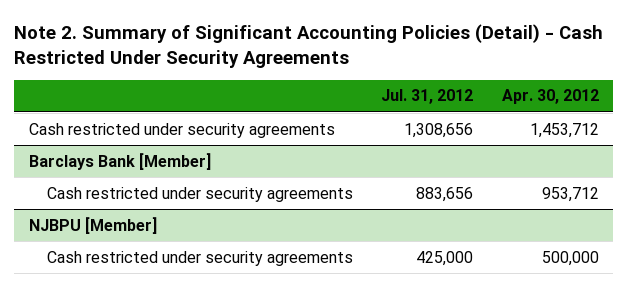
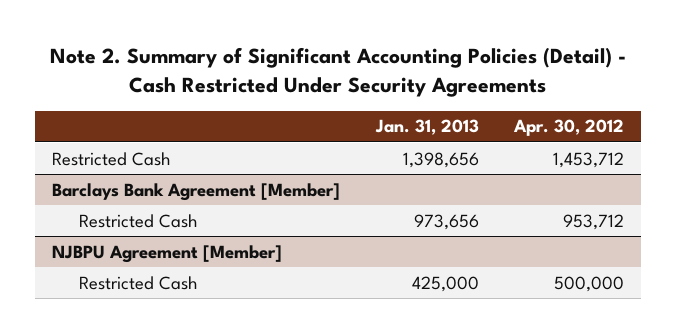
- | Jul. 31, 2012 | Apr. 30, 2012
+ | Jan. 31, 2013 | Apr. 30, 2012
- Cash restricted under security agreements | 1,308,656 | 1,453,712
- Barclays Bank [Member]
- Cash restricted under security agreements | 883,656 | 953,712
- NJBPU [Member]
- Cash restricted under security agreements | 425,000 | 500,000
+ Restricted Cash | 1,398,656 | 1,453,712
+ Barclays Bank Agreement [Member]
+ Restricted Cash | 973,656 | 953,712
+ NJBPU Agreement [Member]
+ Restricted Cash | 425,000 | 500,000

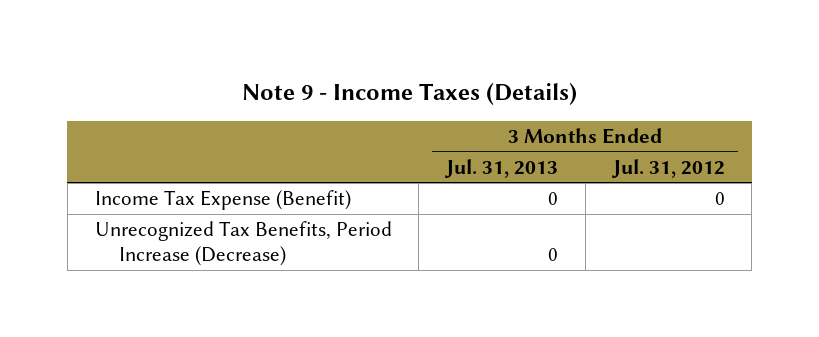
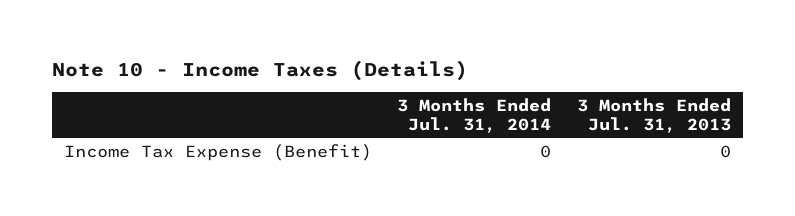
- Note 9 - Income Taxes (Details)
+ Note 10 - Income Taxes (Details)
- | 3 Months Ended Jul. 31, 2013 | 3 Months Ended Jul. 31, 2012
+ | 3 Months Ended Jul. 31, 2014 | 3 Months Ended Jul. 31, 2013
- Unrecognized Tax Benefits, Period Increase (Decrease) | 0 |

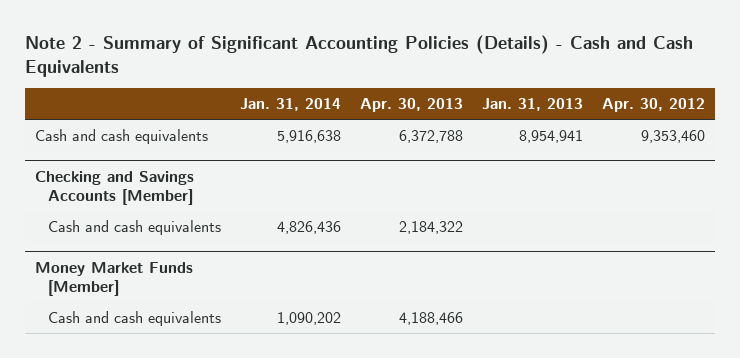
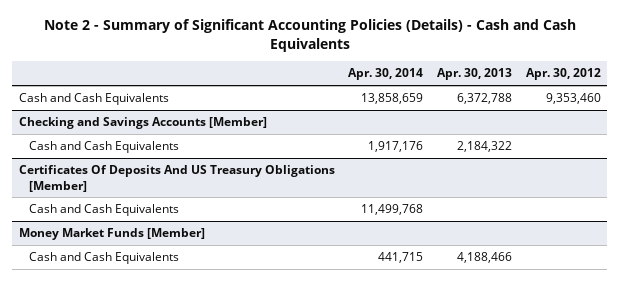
- | Jan. 31, 2014 | Apr. 30, 2013 | Jan. 31, 2013 | Apr. 30, 2012
+ | Apr. 30, 2014 | Apr. 30, 2013 | Apr. 30, 2012
- Cash and cash equivalents | 5,916,638 | 6,372,788 | 8,954,941 | 9,353,460
+ Cash and Cash Equivalents | 13,858,659 | 6,372,788 | 9,353,460
@ Checking and Savings Accounts [Member]
- Cash and cash equivalents | 4,826,436 | 2,184,322 | |
+ Cash and Cash Equivalents | 1,917,176 | 2,184,322 |
+ Certificates Of Deposits And US Treasury Obligations [Member]
+ Cash and Cash Equivalents | 11,499,768 | |
@ Money Market Funds [Member]
- Cash and cash equivalents | 1,090,202 | 4,188,466 | |
+ Cash and Cash Equivalents | 441,715 | 4,188,466 |

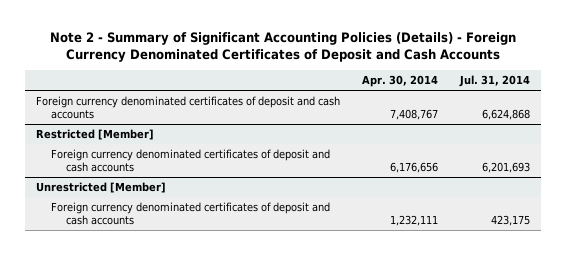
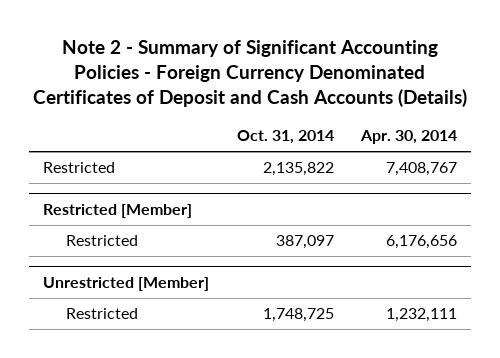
- Note 2 - Summary of Significant Accounting Policies (Details) - Foreign Currency Denominated Certificates of Deposit and Cash Accounts
+ Note 2 - Summary of Significant Accounting Policies - Foreign Currency Denominated Certificates of Deposit and Cash Accounts (Details)
- | Apr. 30, 2014 | Jul. 31, 2014
+ | Oct. 31, 2014 | Apr. 30, 2014
- Foreign currency denominated certificates of deposit and cash accounts | 7,408,767 | 6,624,868
+ Restricted | 2,135,822 | 7,408,767
@ Restricted [Member]
- Foreign currency denominated certificates of deposit and cash accounts | 6,176,656 | 6,201,693
+ Restricted | 387,097 | 6,176,656
@ Unrestricted [Member]
- Foreign currency denominated certificates of deposit and cash accounts | 1,232,111 | 423,175
+ Restricted | 1,748,725 | 1,232,111

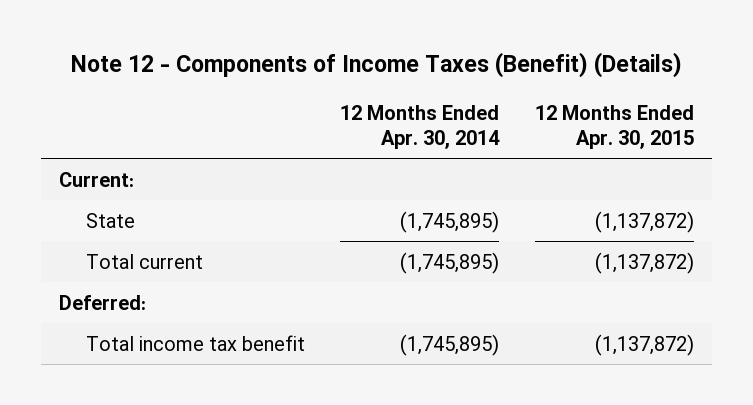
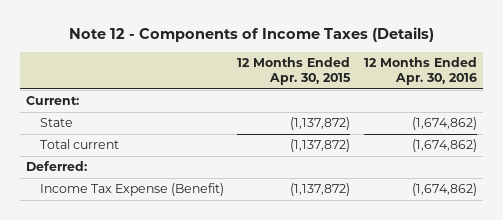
- Note 12 - Components of Income Taxes (Benefit) (Details)
+ Note 12 - Components of Income Taxes (Details)
- | 12 Months Ended Apr. 30, 2014 | 12 Months Ended Apr. 30, 2015
+ | 12 Months Ended Apr. 30, 2015 | 12 Months Ended Apr. 30, 2016
- Total income tax benefit | (1,745,895) | (1,137,872)
+ Income Tax Expense (Benefit) | (1,137,872) | (1,674,862)

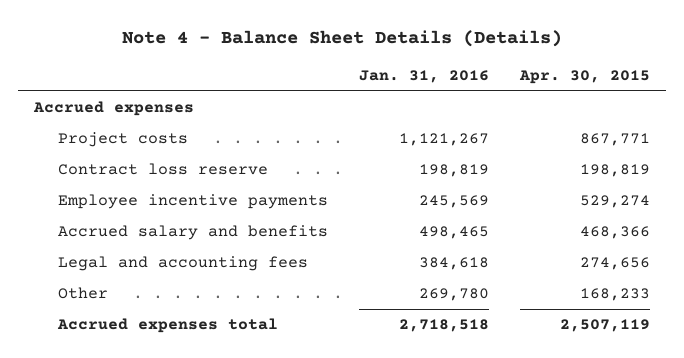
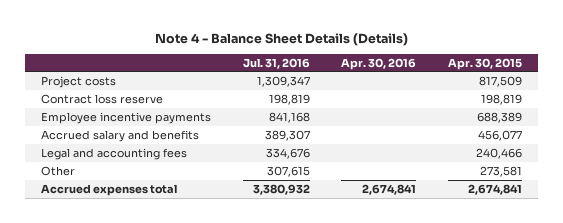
- | Jan. 31, 2016 | Apr. 30, 2015
+ | Jul. 31, 2016 | Apr. 30, 2016 | Apr. 30, 2015
- Accrued expenses
- Project costs | 1,121,267 | 867,771
+ Project costs | 1,309,347 | | 817,509
- Employee incentive payments | 245,569 | 529,274
- Accrued salary and benefits | 498,465 | 468,366
- Legal and accounting fees | 384,618 | 274,656
- Other | 269,780 | 168,233
- Accrued expenses total | 2,718,518 | 2,507,119
+ Employee incentive payments | 841,168 | | 688,389
+ Accrued salary and benefits | 389,307 | | 456,077
+ Legal and accounting fees | 334,676 | | 240,466
+ Other | 307,615 | | 273,581
+ Accrued expenses total | 3,380,932 | 2,674,841 | 2,674,841

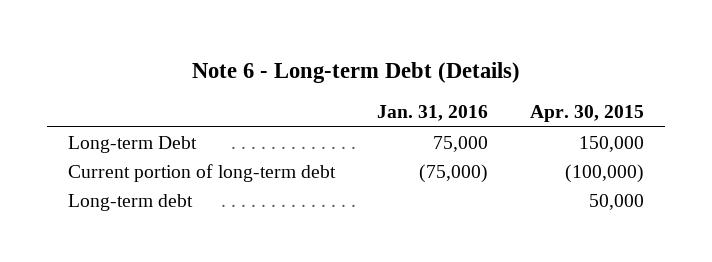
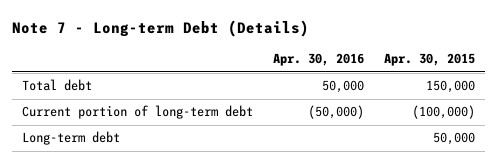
- Note 6 - Long-term Debt (Details)
+ Note 7 - Long-term Debt (Details)
- | Jan. 31, 2016 | Apr. 30, 2015
+ | Apr. 30, 2016 | Apr. 30, 2015
- Long-term Debt | 75,000 | 150,000
+ Total debt | 50,000 | 150,000

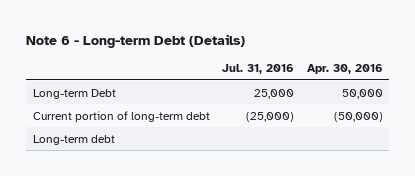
- Note 7 - Long-term Debt (Details)
+ Note 6 - Long-term Debt (Details)
- | Apr. 30, 2016 | Apr. 30, 2015
+ | Jul. 31, 2016 | Apr. 30, 2016
- Total debt | 50,000 | 150,000
+ Long-term Debt | 25,000 | 50,000

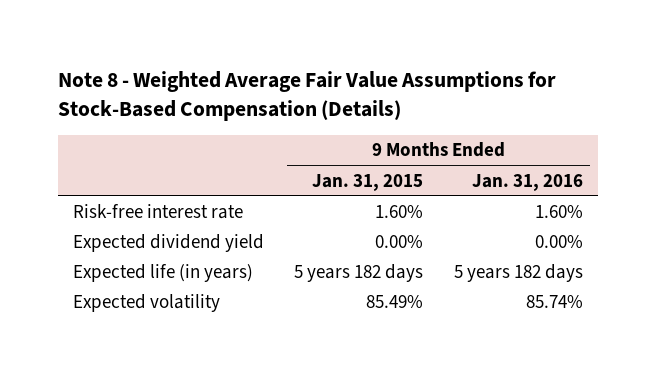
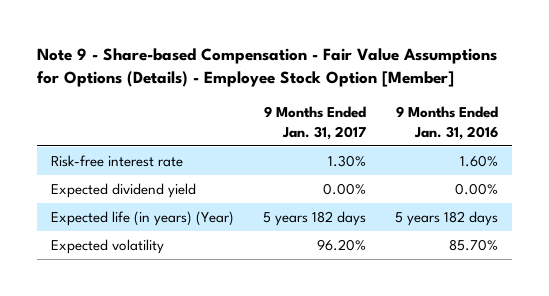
- Note 8 - Weighted Average Fair Value Assumptions for Stock-Based Compensation (Details)
+ Note 9 - Share-based Compensation - Fair Value Assumptions for Options (Details) - Employee Stock Option [Member]
- | 9 Months Ended Jan. 31, 2015 | 9 Months Ended Jan. 31, 2016
+ | 9 Months Ended Jan. 31, 2017 | 9 Months Ended Jan. 31, 2016
- Expected life (in years) | 5 years 182 days | 5 years 182 days
- Expected volatility | 85.49% | 85.74%
+ Expected life (in years) (Year) | 5 years 182 days | 5 years 182 days
+ Expected volatility | 96.20% | 85.70%

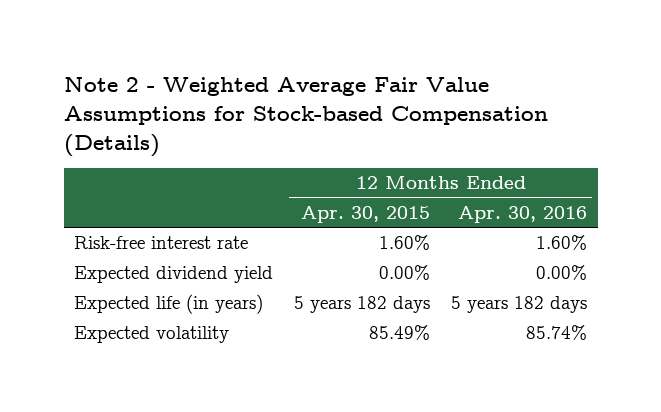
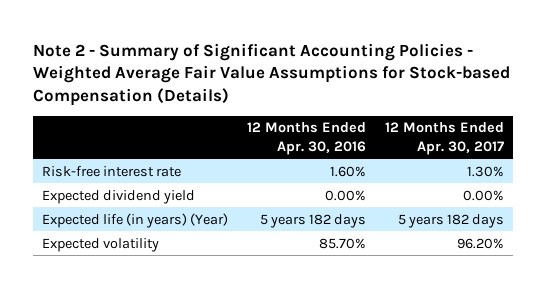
- Note 2 - Weighted Average Fair Value Assumptions for Stock-based Compensation (Details)
+ Note 2 - Summary of Significant Accounting Policies - Weighted Average Fair Value Assumptions for Stock-based Compensation (Details)
- | 12 Months Ended Apr. 30, 2015 | 12 Months Ended Apr. 30, 2016
+ | 12 Months Ended Apr. 30, 2016 | 12 Months Ended Apr. 30, 2017
- Expected life (in years) | 5 years 182 days | 5 years 182 days
- Expected volatility | 85.49% | 85.74%
+ Expected life (in years) (Year) | 5 years 182 days | 5 years 182 days
+ Expected volatility | 85.70% | 96.20%

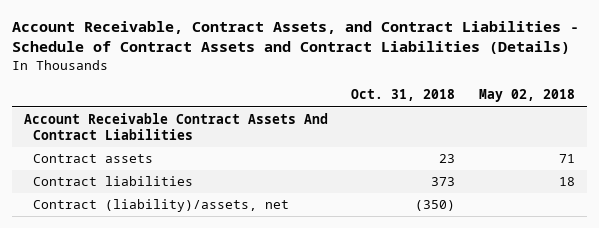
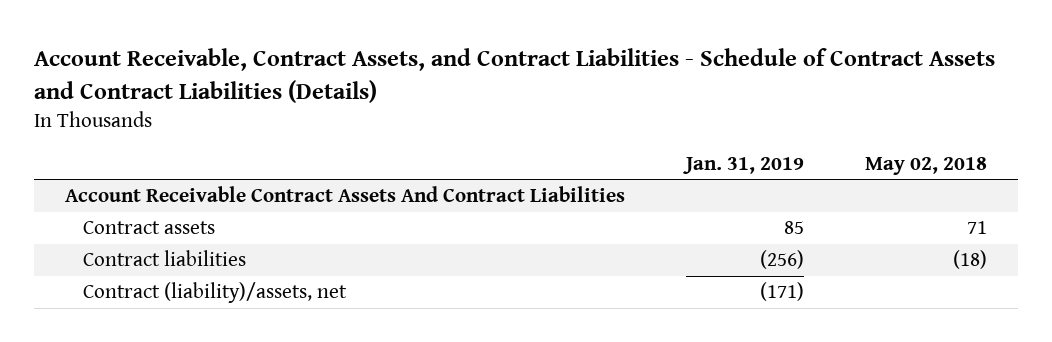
- | Oct. 31, 2018 | May 02, 2018
+ | Jan. 31, 2019 | May 02, 2018
- Contract liabilities | 373 | 18
+ Contract liabilities | (256) | (18)

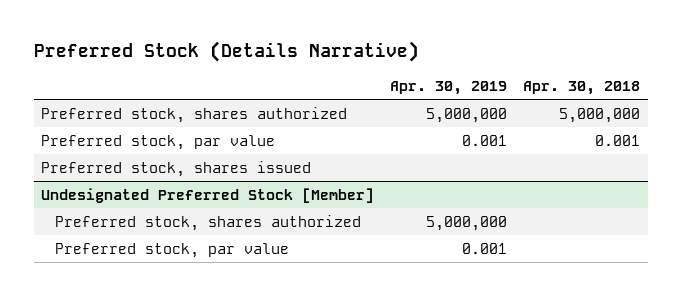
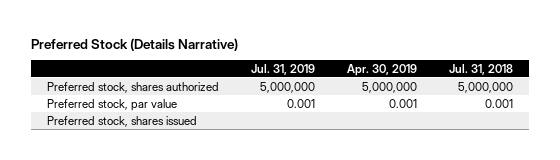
- | Apr. 30, 2019 | Apr. 30, 2018
+ | Jul. 31, 2019 | Apr. 30, 2019 | Jul. 31, 2018
- Undesignated Preferred Stock [Member]
- Preferred stock, shares authorized | 5,000,000 |
- Preferred stock, par value | 0.001 |

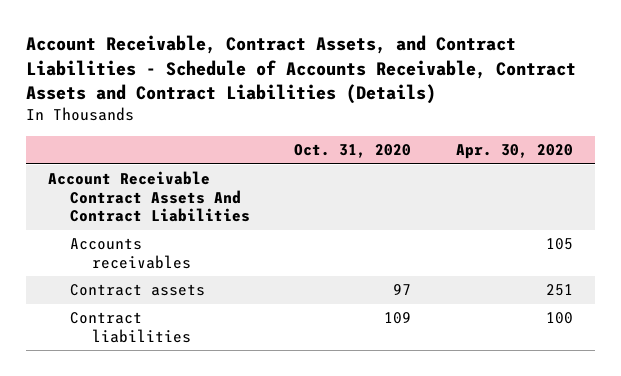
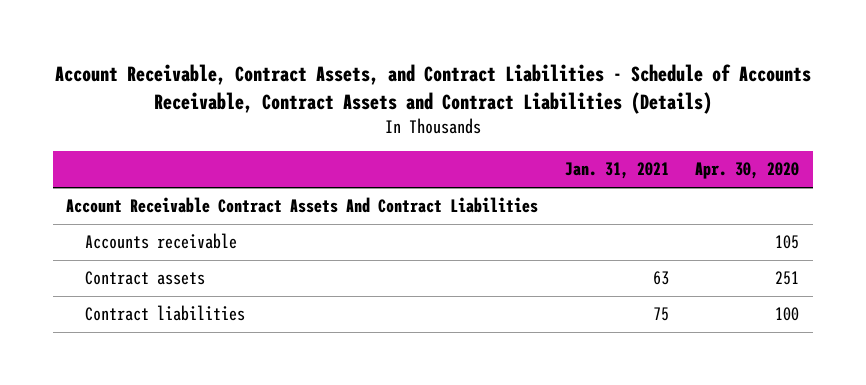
- | Oct. 31, 2020 | Apr. 30, 2020
+ | Jan. 31, 2021 | Apr. 30, 2020
- Accounts receivables | | 105
+ Accounts receivable | | 105

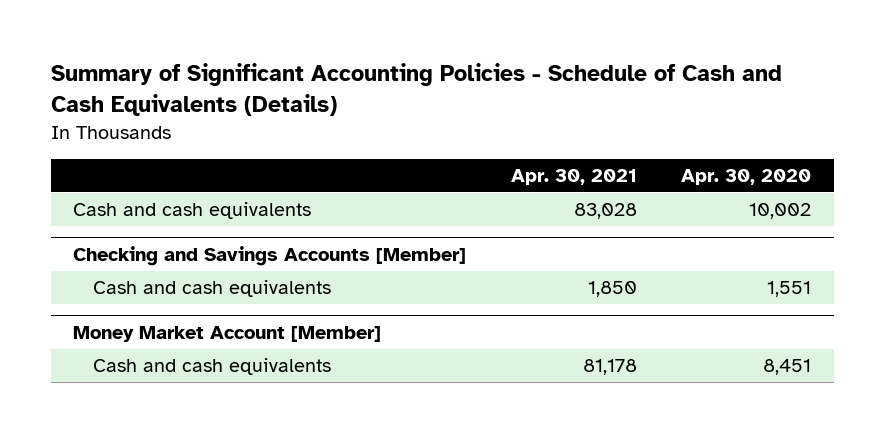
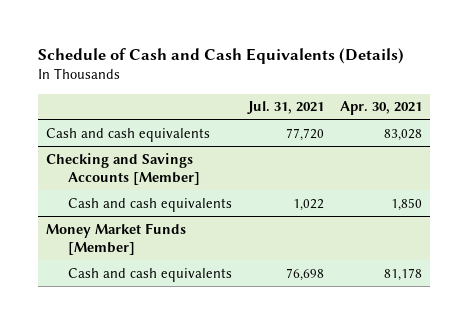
- Summary of Significant Accounting Policies - Schedule of Cash and Cash Equivalents (Details)
+ Schedule of Cash and Cash Equivalents (Details)
- | Apr. 30, 2021 | Apr. 30, 2020
+ | Jul. 31, 2021 | Apr. 30, 2021
- Money Market Account [Member]
+ Money Market Funds [Member]

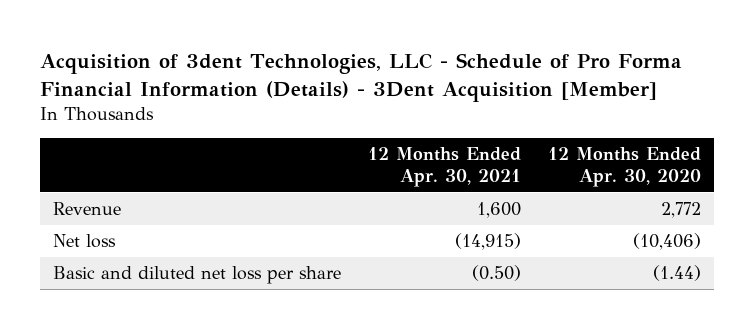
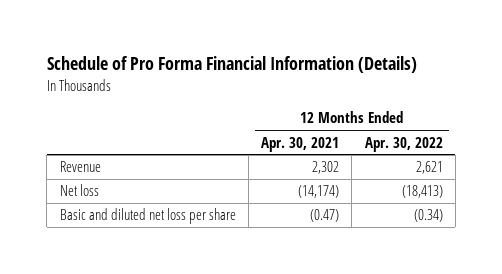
- Acquisition of 3dent Technologies, LLC - Schedule of Pro Forma Financial Information (Details) - 3Dent Acquisition [Member]
+ Schedule of Pro Forma Financial Information (Details)
- | 12 Months Ended Apr. 30, 2021 | 12 Months Ended Apr. 30, 2020
+ | 12 Months Ended Apr. 30, 2021 | 12 Months Ended Apr. 30, 2022
- Revenue | 1,600 | 2,772
- Net loss | (14,915) | (10,406)
- Basic and diluted net loss per share | (0.50) | (1.44)
+ Revenue | 2,302 | 2,621
+ Net loss | (14,174) | (18,413)
+ Basic and diluted net loss per share | (0.47) | (0.34)

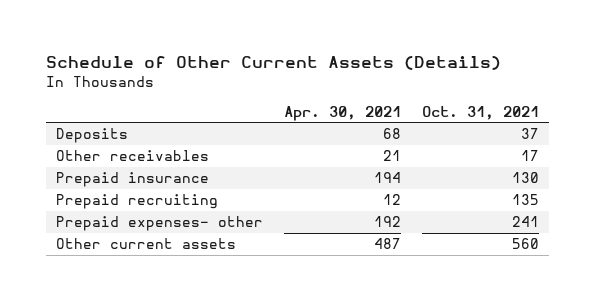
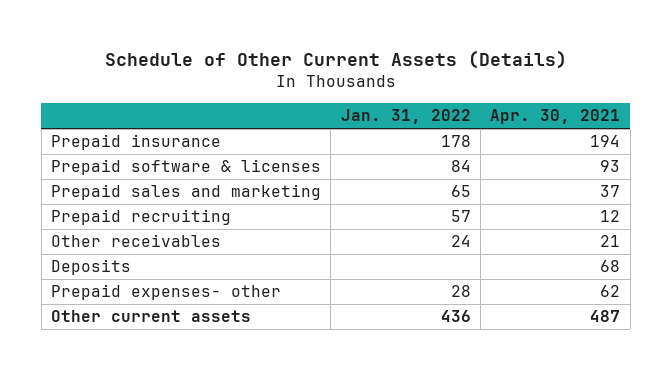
- | Apr. 30, 2021 | Oct. 31, 2021
+ | Jan. 31, 2022 | Apr. 30, 2021
+ Prepaid software & licenses | 84 | 93
+ Prepaid sales and marketing | 65 | 37
- Prepaid expenses- other | 192 | 241
moved down: Other receivables | 24 | 21
moved down: Deposits | | 68
+ Prepaid expenses- other | 28 | 62

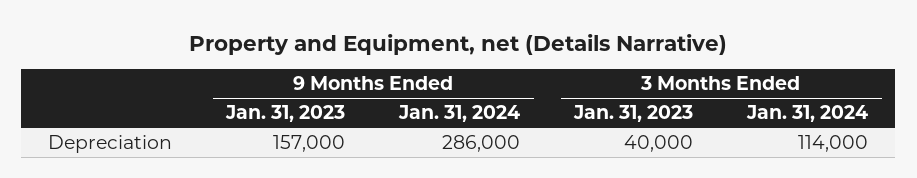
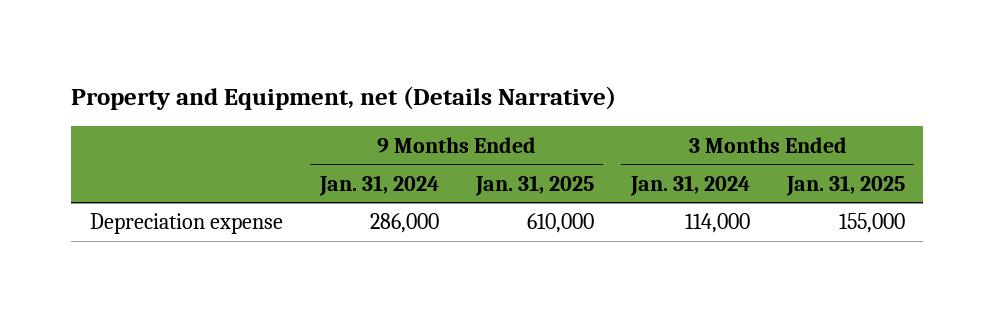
- | 9 Months Ended Jan. 31, 2023 | 9 Months Ended Jan. 31, 2024 | 3 Months Ended Jan. 31, 2023 | 3 Months Ended Jan. 31, 2024
+ | 9 Months Ended Jan. 31, 2024 | 9 Months Ended Jan. 31, 2025 | 3 Months Ended Jan. 31, 2024 | 3 Months Ended Jan. 31, 2025
- Depreciation | 157,000 | 286,000 | 40,000 | 114,000
+ Depreciation expense | 286,000 | 610,000 | 114,000 | 155,000

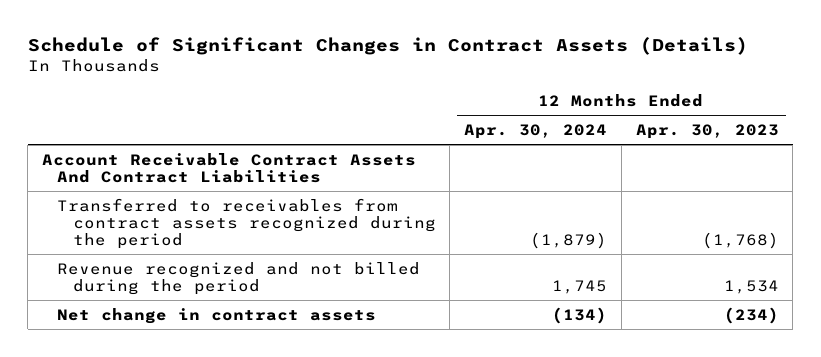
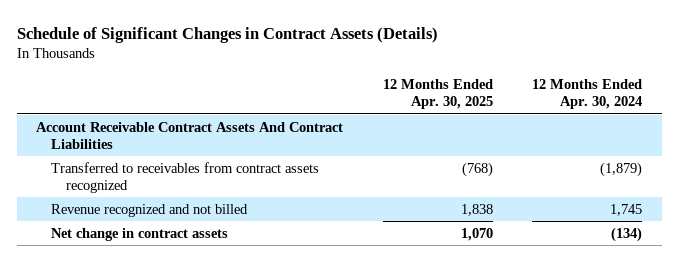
- | 12 Months Ended Apr. 30, 2024 | 12 Months Ended Apr. 30, 2023
+ | 12 Months Ended Apr. 30, 2025 | 12 Months Ended Apr. 30, 2024
- Transferred to receivables from contract assets recognized during the period | (1,879) | (1,768)
- Revenue recognized and not billed during the period | 1,745 | 1,534
+ Transferred to receivables from contract assets recognized | (768) | (1,879)
+ Revenue recognized and not billed | 1,838 | 1,745

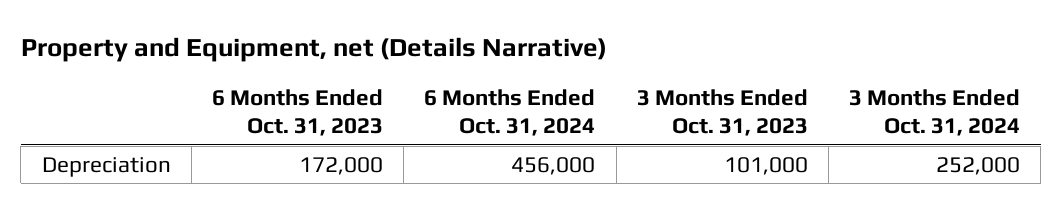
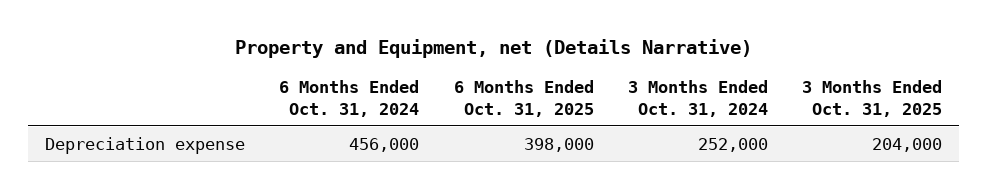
- | 6 Months Ended Oct. 31, 2023 | 6 Months Ended Oct. 31, 2024 | 3 Months Ended Oct. 31, 2023 | 3 Months Ended Oct. 31, 2024
+ | 6 Months Ended Oct. 31, 2024 | 6 Months Ended Oct. 31, 2025 | 3 Months Ended Oct. 31, 2024 | 3 Months Ended Oct. 31, 2025
- Depreciation | 172,000 | 456,000 | 101,000 | 252,000
+ Depreciation expense | 456,000 | 398,000 | 252,000 | 204,000

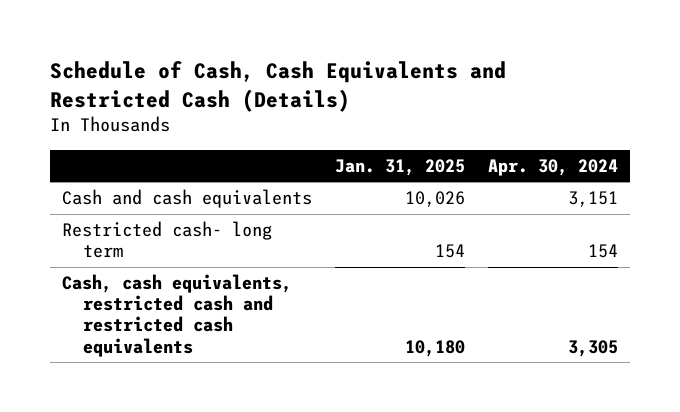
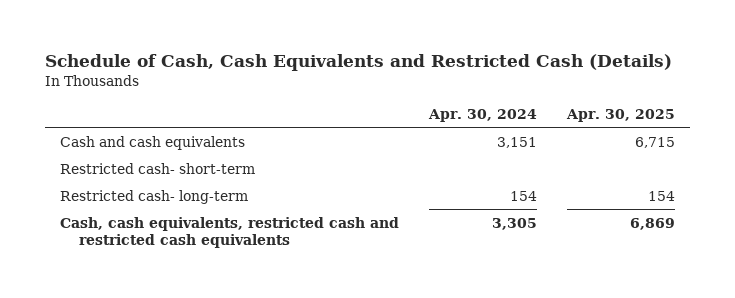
- | Jan. 31, 2025 | Apr. 30, 2024
+ | Apr. 30, 2024 | Apr. 30, 2025
- Restricted cash- long term | 154 | 154
+ Restricted cash- short-term
+ Restricted cash- long-term | 154 | 154

